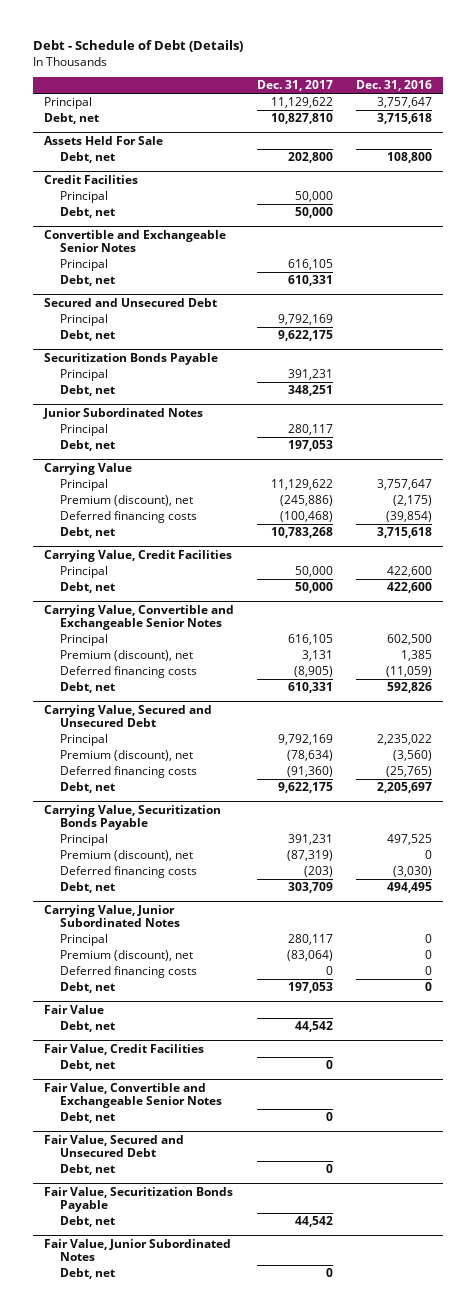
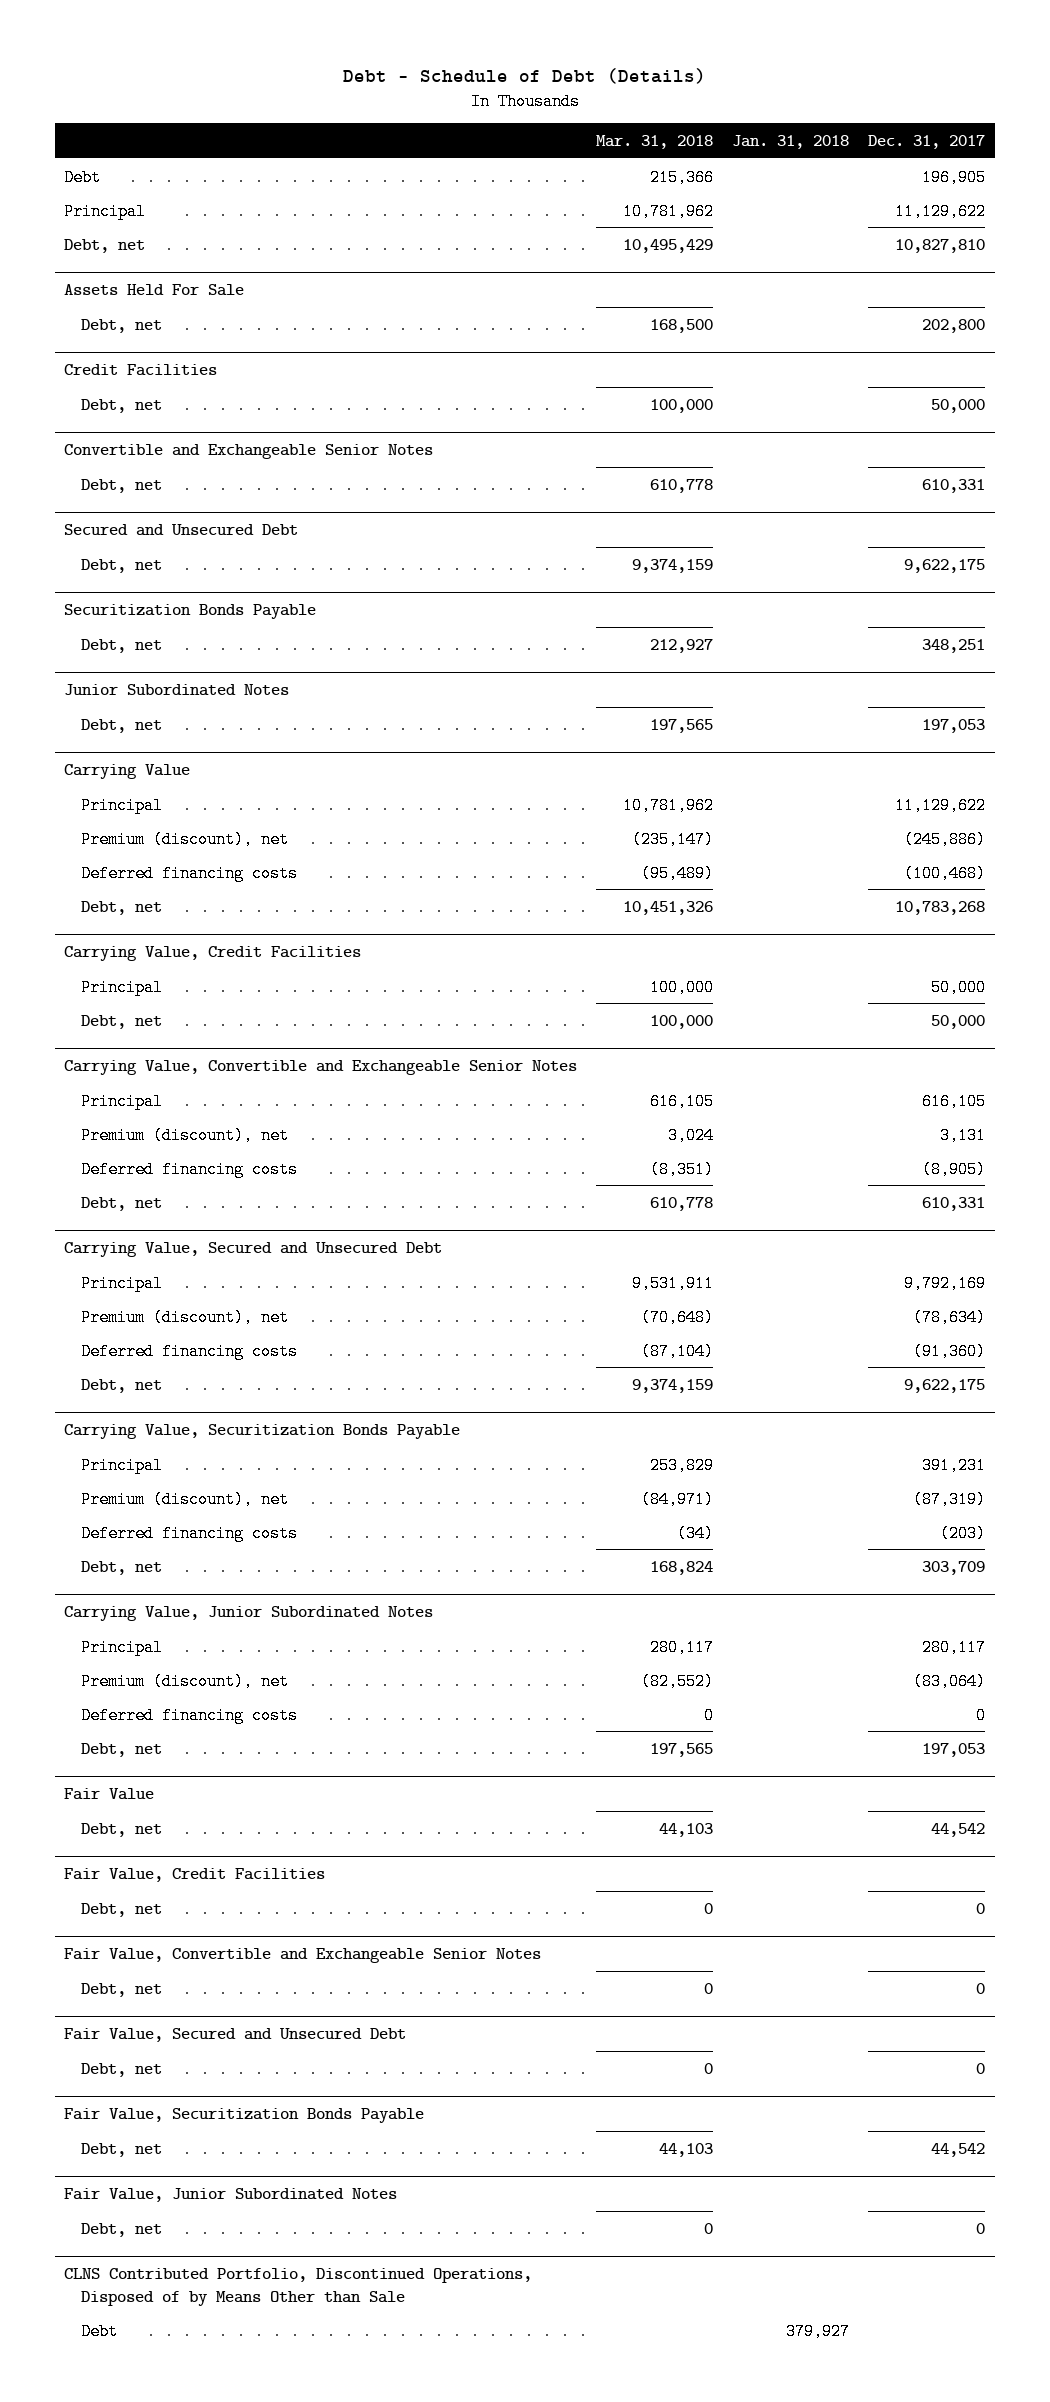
- | Dec. 31, 2017 | Dec. 31, 2016
+ | Mar. 31, 2018 | Jan. 31, 2018 | Dec. 31, 2017
+ Debt | 215,366 | | 196,905
@ Credit Facilities
- Principal | 50,000 |
@ Convertible and Exchangeable Senior Notes
- Principal | 616,105 |
@ Secured and Unsecured Debt
- Principal | 9,792,169 |
@ Securitization Bonds Payable
- Principal | 391,231 |
@ Junior Subordinated Notes
- Principal | 280,117 |
+ CLNS Contributed Portfolio, Discontinued Operations, Disposed of by Means Other than Sale
+ Debt | | 379,927 |

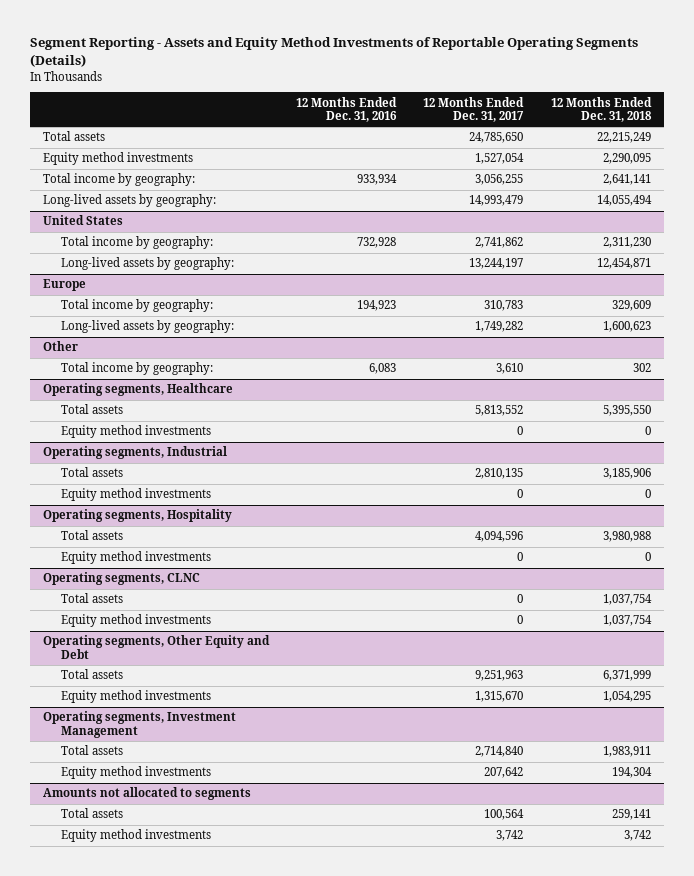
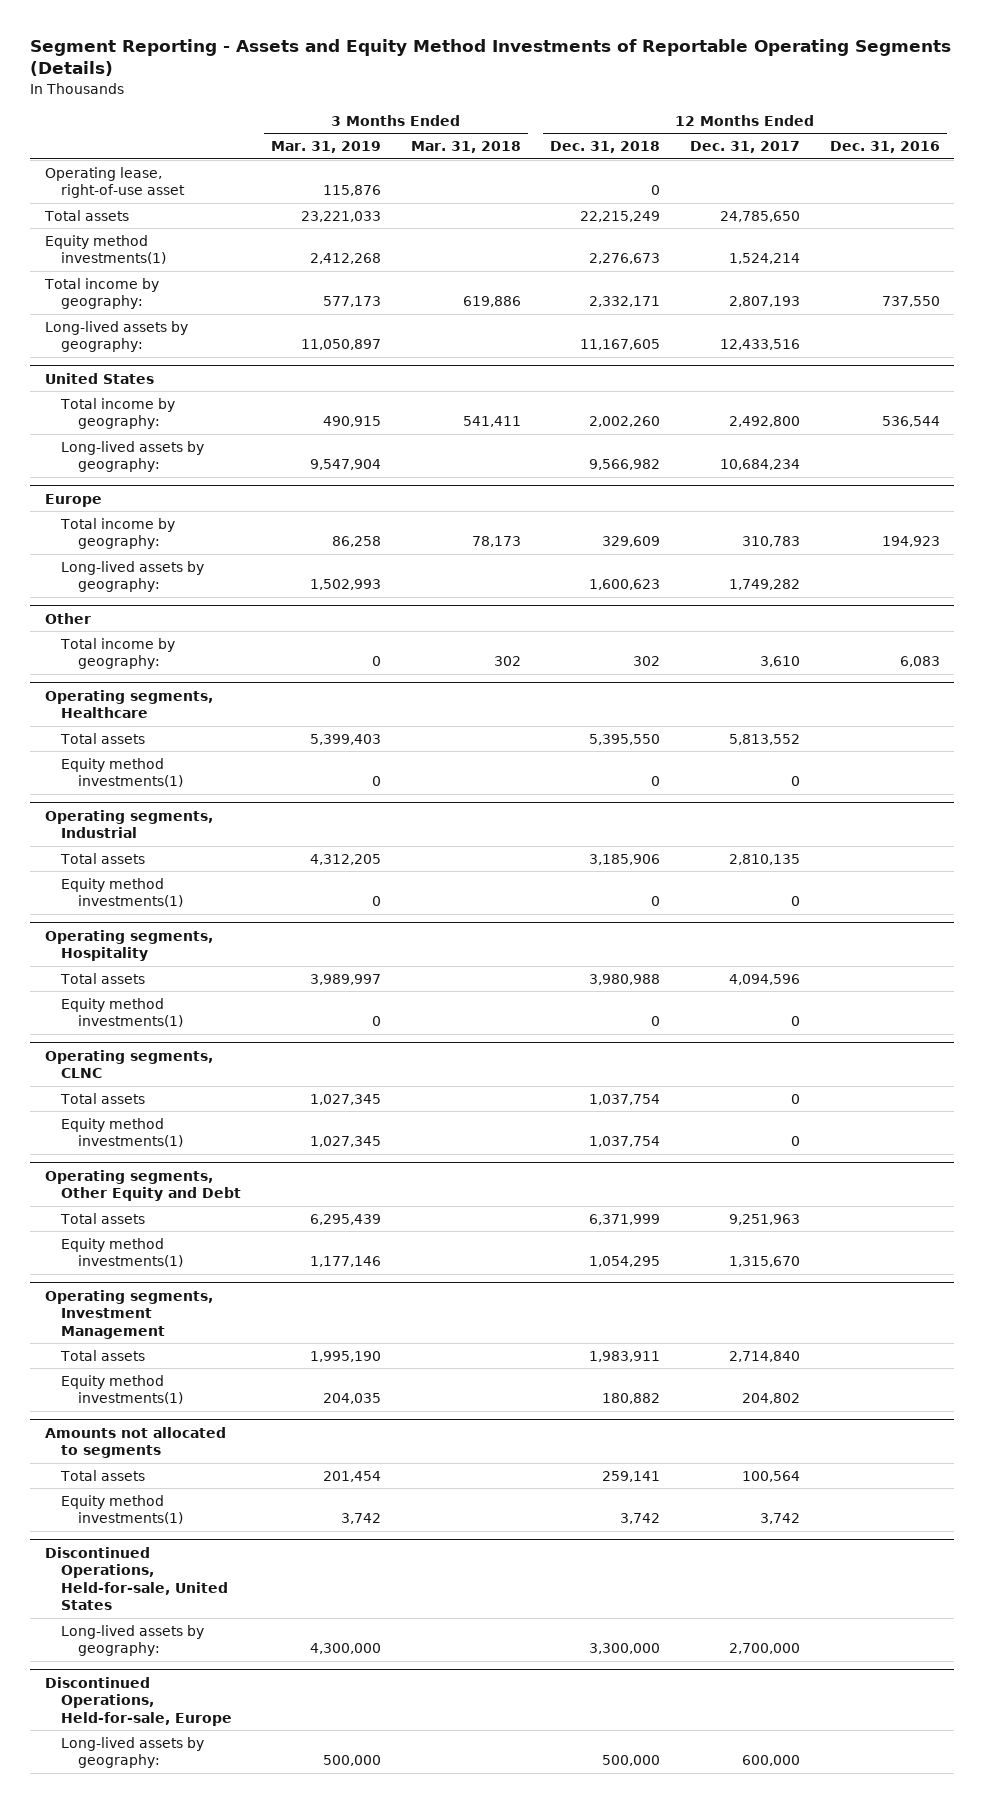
- | 12 Months Ended Dec. 31, 2016 | 12 Months Ended Dec. 31, 2017 | 12 Months Ended Dec. 31, 2018
+ | 3 Months Ended Mar. 31, 2019 | 3 Months Ended Mar. 31, 2018 | 12 Months Ended Dec. 31, 2018 | 12 Months Ended Dec. 31, 2017 | 12 Months Ended Dec. 31, 2016
+ Operating lease, right-of-use asset | 115,876 | | 0 | |
- Equity method investments | | 1,527,054 | 2,290,095
- Total income by geography: | 933,934 | 3,056,255 | 2,641,141
- Long-lived assets by geography: | | 14,993,479 | 14,055,494
+ Equity method investments(1) | 2,412,268 | | 2,276,673 | 1,524,214 |
+ Total income by geography: | 577,173 | 619,886 | 2,332,171 | 2,807,193 | 737,550
+ Long-lived assets by geography: | 11,050,897 | | 11,167,605 | 12,433,516 |
@ United States
- Total income by geography: | 732,928 | 2,741,862 | 2,311,230
- Long-lived assets by geography: | | 13,244,197 | 12,454,871
+ Total income by geography: | 490,915 | 541,411 | 2,002,260 | 2,492,800 | 536,544
+ Long-lived assets by geography: | 9,547,904 | | 9,566,982 | 10,684,234 |
@ Operating segments, Healthcare
- Equity method investments | | 0 | 0
+ Equity method investments(1) | 0 | | 0 | 0 |
@ Operating segments, Industrial
- Equity method investments | | 0 | 0
+ Equity method investments(1) | 0 | | 0 | 0 |
@ Operating segments, Hospitality
- Equity method investments | | 0 | 0
+ Equity method investments(1) | 0 | | 0 | 0 |
@ Operating segments, CLNC
- Equity method investments | | 0 | 1,037,754
+ Equity method investments(1) | 1,027,345 | | 1,037,754 | 0 |
@ Operating segments, Other Equity and Debt
- Equity method investments | | 1,315,670 | 1,054,295
+ Equity method investments(1) | 1,177,146 | | 1,054,295 | 1,315,670 |
@ Operating segments, Investment Management
- Equity method investments | | 207,642 | 194,304
+ Equity method investments(1) | 204,035 | | 180,882 | 204,802 |
@ Amounts not allocated to segments
- Equity method investments | | 3,742 | 3,742
+ Equity method investments(1) | 3,742 | | 3,742 | 3,742 |
+ Discontinued Operations, Held-for-sale, United States
+ Long-lived assets by geography: | 4,300,000 | | 3,300,000 | 2,700,000 |
+ Discontinued Operations, Held-for-sale, Europe
+ Long-lived assets by geography: | 500,000 | | 500,000 | 600,000 |

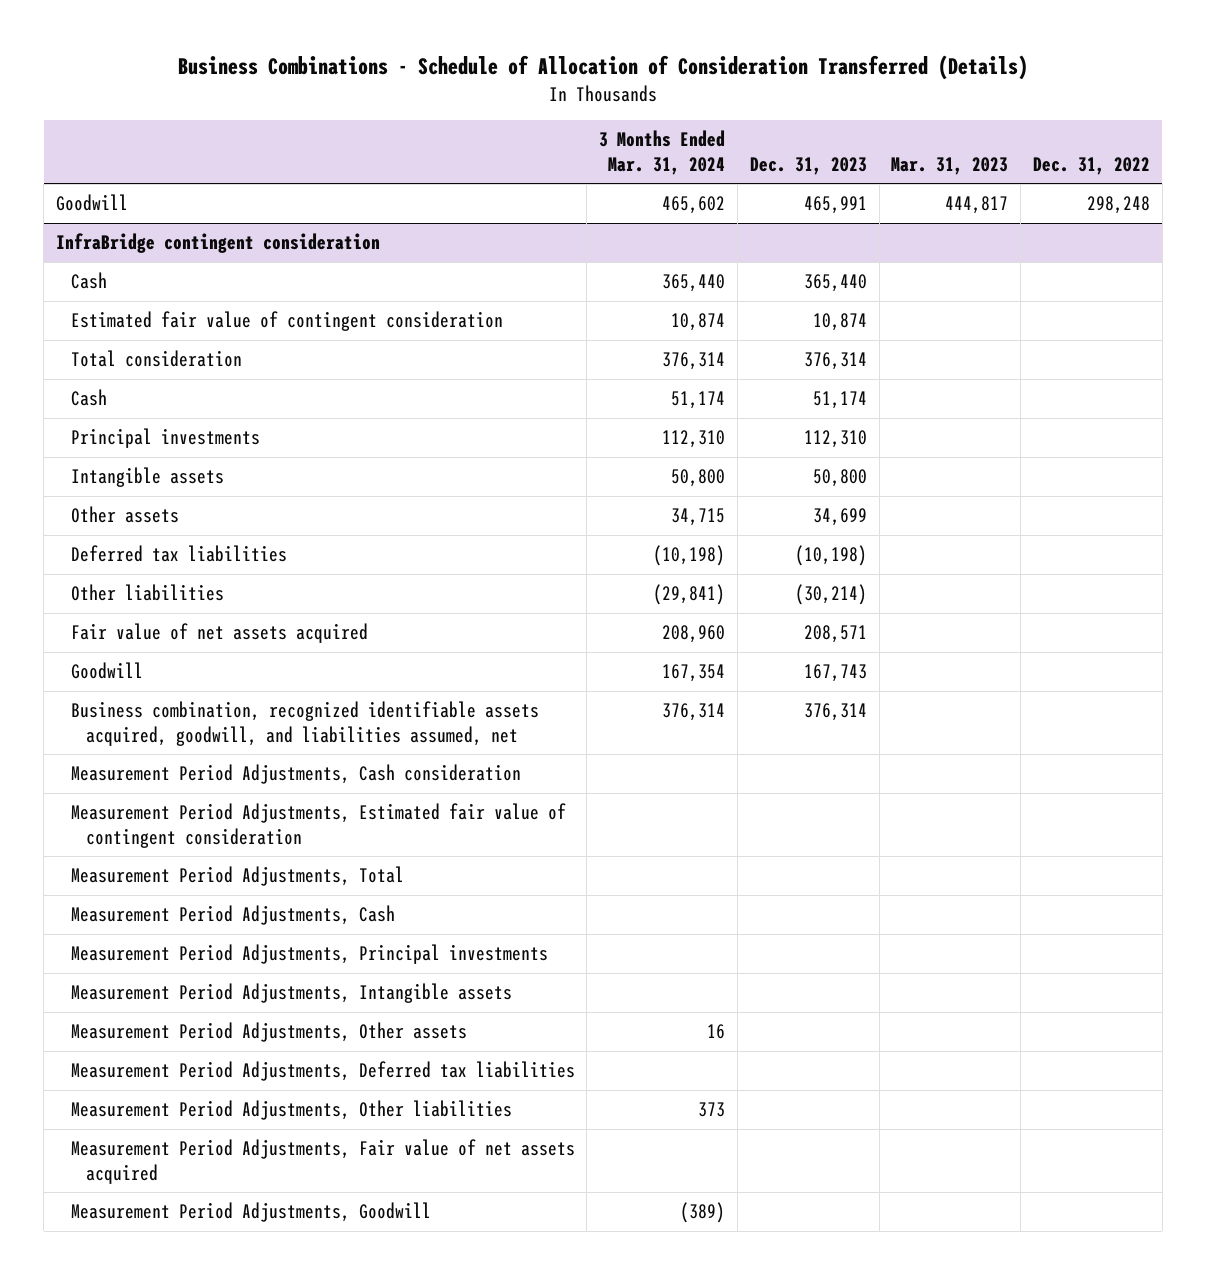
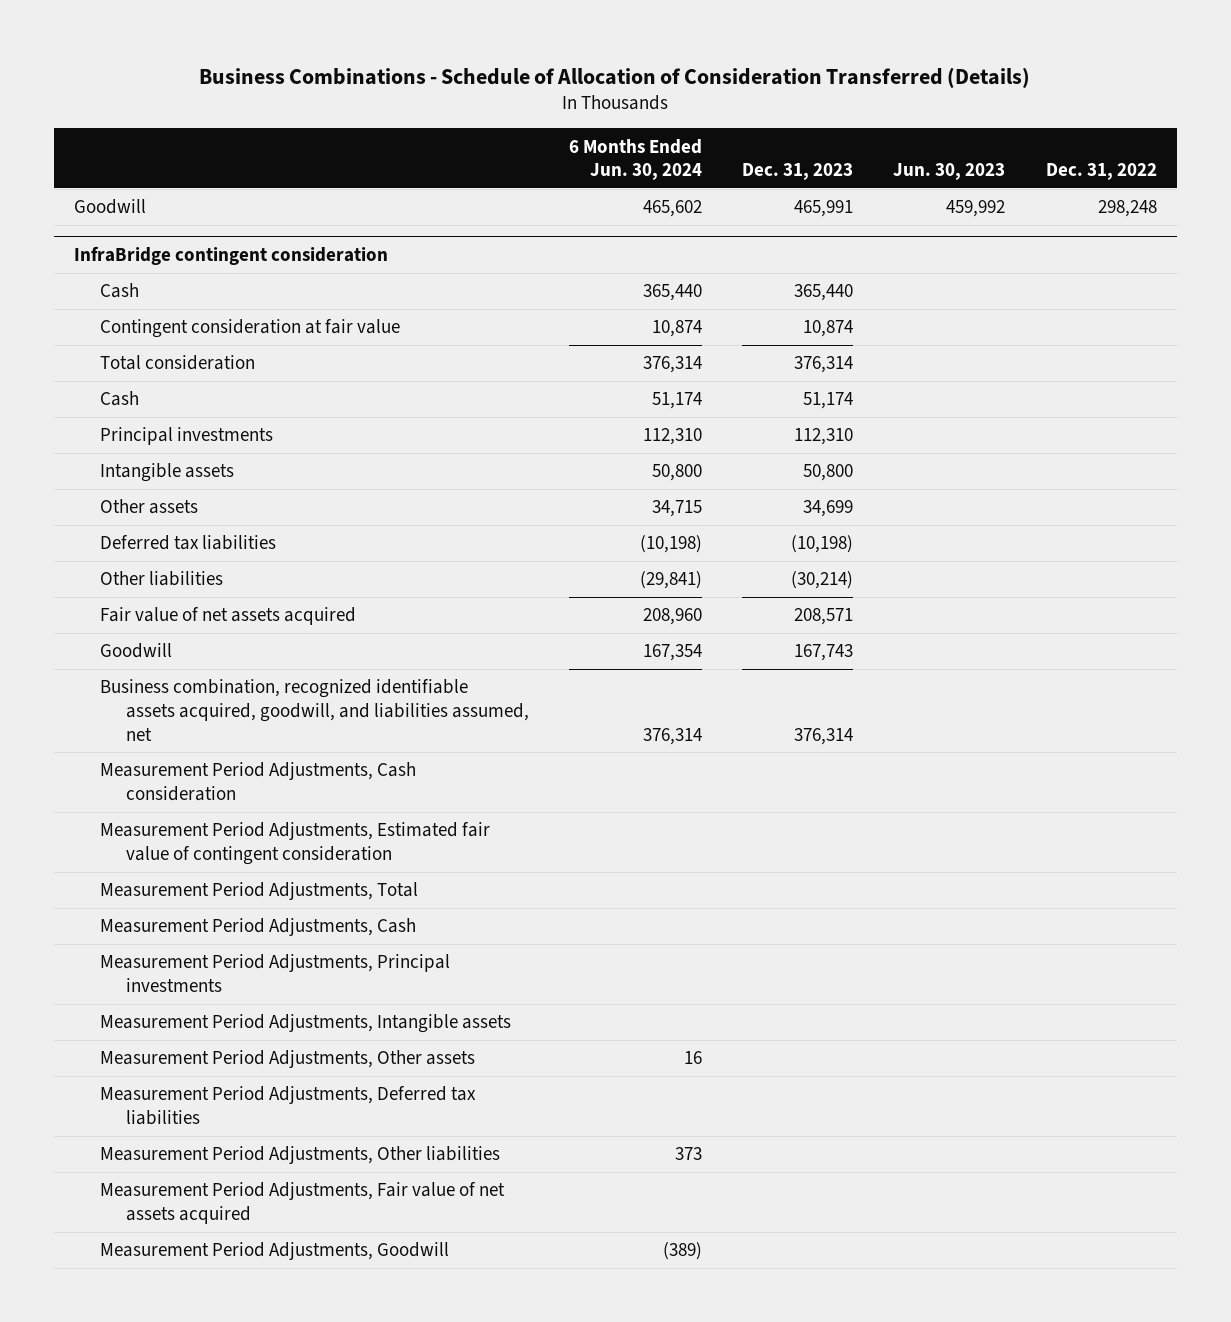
- | 3 Months Ended Mar. 31, 2024 | Dec. 31, 2023 | Mar. 31, 2023 | Dec. 31, 2022
+ | 6 Months Ended Jun. 30, 2024 | Dec. 31, 2023 | Jun. 30, 2023 | Dec. 31, 2022
@ InfraBridge contingent consideration
- Estimated fair value of contingent consideration | 10,874 | 10,874 | |
+ Contingent consideration at fair value | 10,874 | 10,874 | |

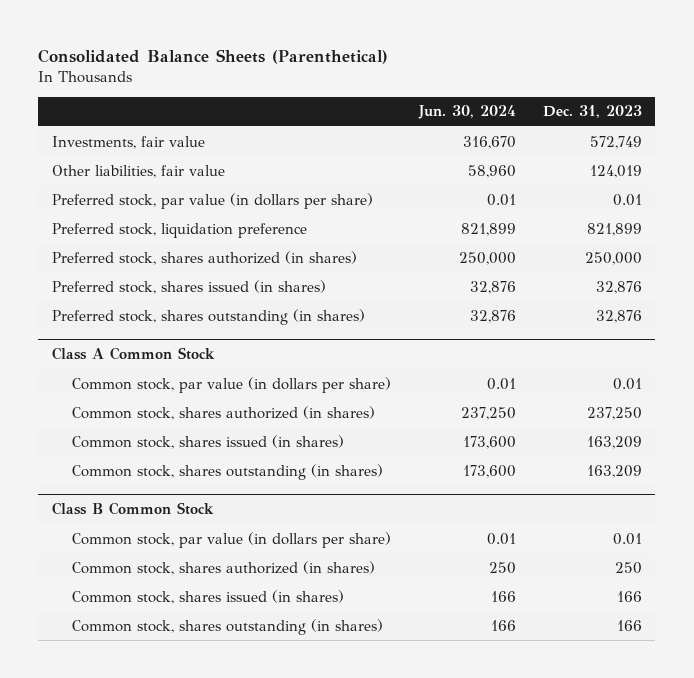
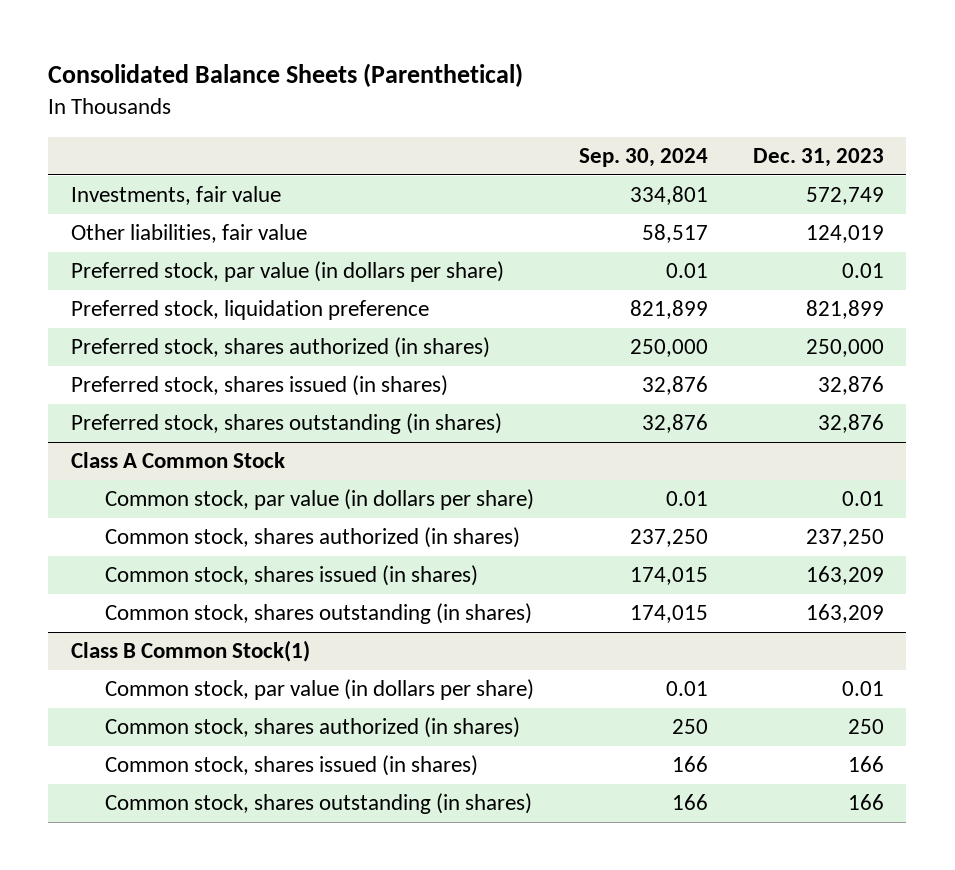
- | Jun. 30, 2024 | Dec. 31, 2023
+ | Sep. 30, 2024 | Dec. 31, 2023
- Class B Common Stock
+ Class B Common Stock(1)

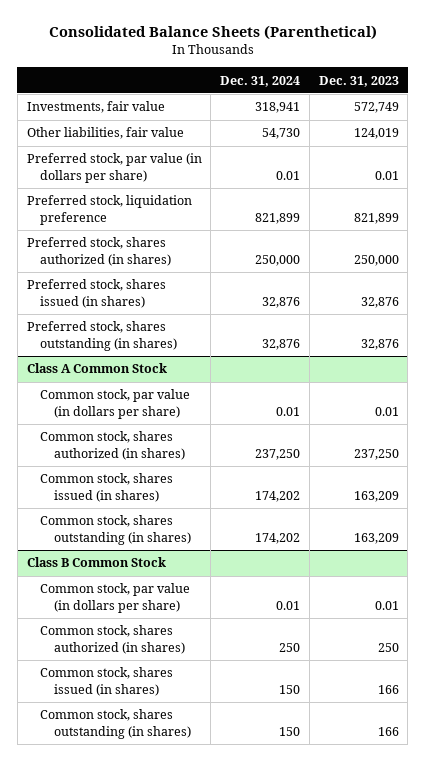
- | Sep. 30, 2024 | Dec. 31, 2023
+ | Dec. 31, 2024 | Dec. 31, 2023
- Class B Common Stock(1)
+ Class B Common Stock

